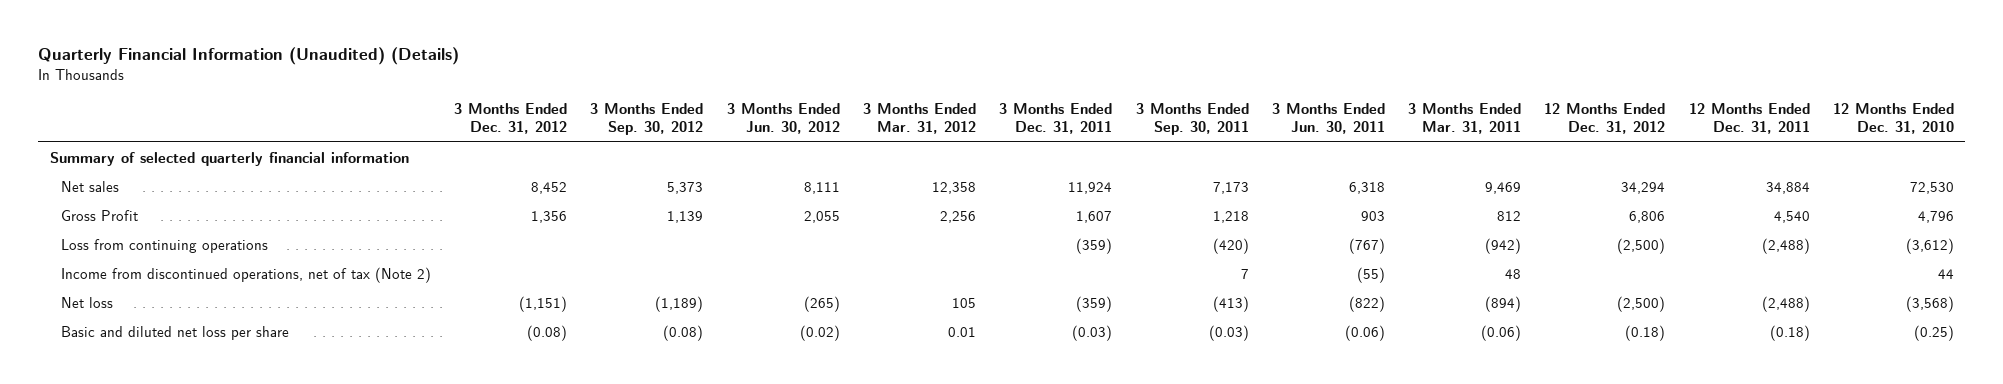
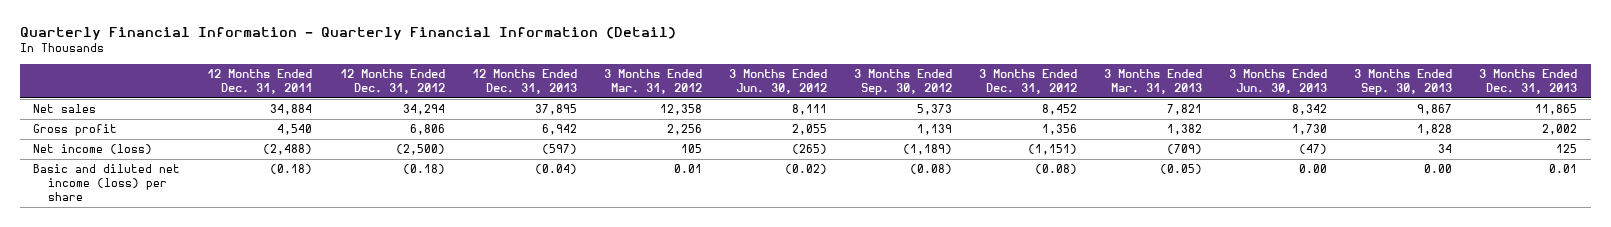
- Quarterly Financial Information (Unaudited) (Details)
+ Quarterly Financial Information - Quarterly Financial Information (Detail)
- | 3 Months Ended Dec. 31, 2012 | 3 Months Ended Sep. 30, 2012 | 3 Months Ended Jun. 30, 2012 | 3 Months Ended Mar. 31, 2012 | 3 Months Ended Dec. 31, 2011 | 3 Months Ended Sep. 30, 2011 | 3 Months Ended Jun. 30, 2011 | 3 Months Ended Mar. 31, 2011 | 12 Months Ended Dec. 31, 2012 | 12 Months Ended Dec. 31, 2011 | 12 Months Ended Dec. 31, 2010
+ | 12 Months Ended Dec. 31, 2011 | 12 Months Ended Dec. 31, 2012 | 12 Months Ended Dec. 31, 2013 | 3 Months Ended Mar. 31, 2012 | 3 Months Ended Jun. 30, 2012 | 3 Months Ended Sep. 30, 2012 | 3 Months Ended Dec. 31, 2012 | 3 Months Ended Mar. 31, 2013 | 3 Months Ended Jun. 30, 2013 | 3 Months Ended Sep. 30, 2013 | 3 Months Ended Dec. 31, 2013
- Summary of selected quarterly financial information
- Gross Profit | 1,356 | 1,139 | 2,055 | 2,256 | 1,607 | 1,218 | 903 | 812 | 6,806 | 4,540 | 4,796
- Loss from continuing operations | | | | | (359) | (420) | (767) | (942) | (2,500) | (2,488) | (3,612)
- Income from discontinued operations, net of tax (Note 2) | | | | | | 7 | (55) | 48 | | | 44
- Net loss | (1,151) | (1,189) | (265) | 105 | (359) | (413) | (822) | (894) | (2,500) | (2,488) | (3,568)
- Basic and diluted net loss per share | (0.08) | (0.08) | (0.02) | 0.01 | (0.03) | (0.03) | (0.06) | (0.06) | (0.18) | (0.18) | (0.25)
+ Gross profit | 4,540 | 6,806 | 6,942 | 2,256 | 2,055 | 1,139 | 1,356 | 1,382 | 1,730 | 1,828 | 2,002
+ Net income (loss) | (2,488) | (2,500) | (597) | 105 | (265) | (1,189) | (1,151) | (709) | (47) | 34 | 125
+ Basic and diluted net income (loss) per share | (0.18) | (0.18) | (0.04) | 0.01 | (0.02) | (0.08) | (0.08) | (0.05) | 0.00 | 0.00 | 0.01

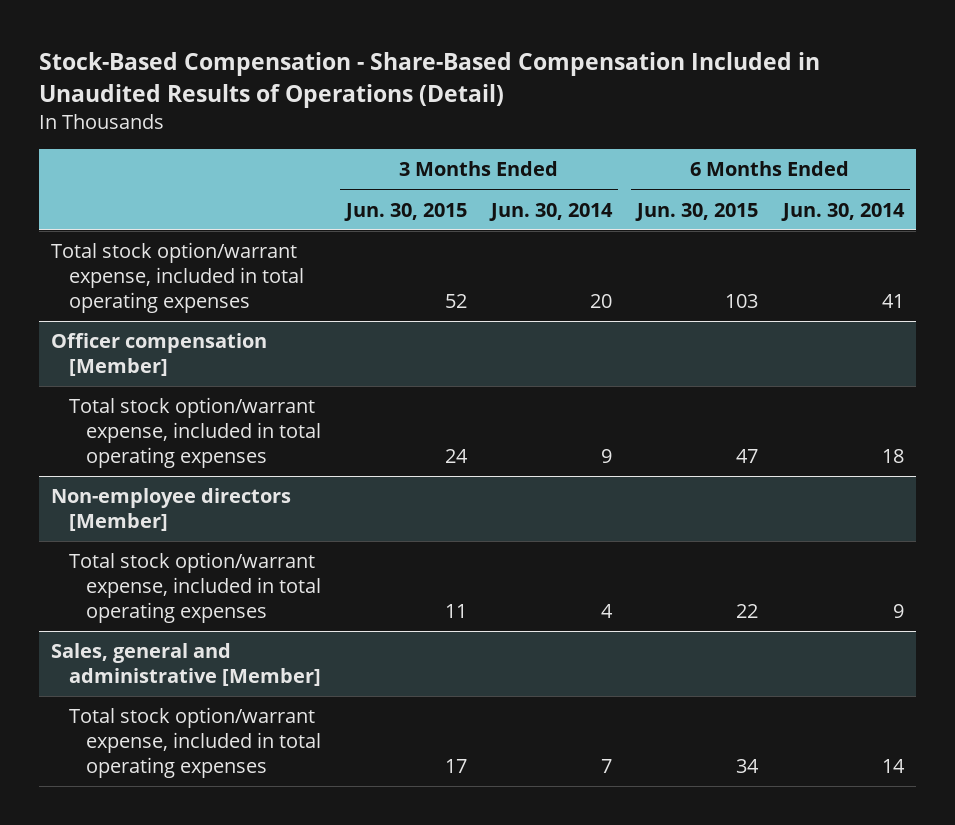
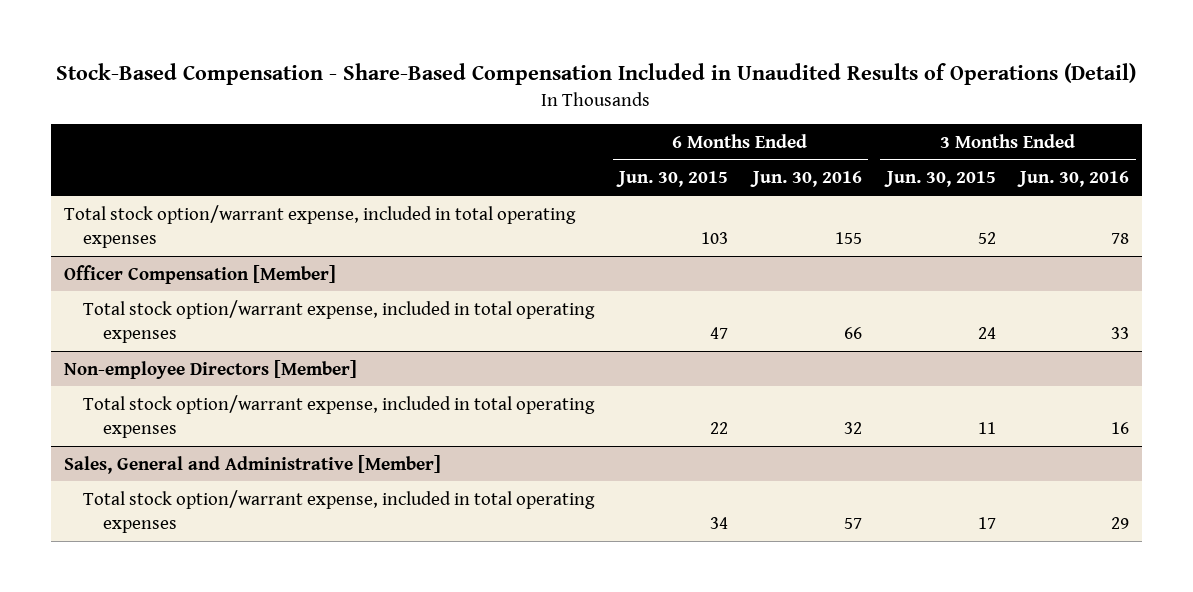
- | 3 Months Ended Jun. 30, 2015 | 3 Months Ended Jun. 30, 2014 | 6 Months Ended Jun. 30, 2015 | 6 Months Ended Jun. 30, 2014
+ | 6 Months Ended Jun. 30, 2015 | 6 Months Ended Jun. 30, 2016 | 3 Months Ended Jun. 30, 2015 | 3 Months Ended Jun. 30, 2016
- Officer compensation [Member]
+ Officer Compensation [Member]
- Non-employee directors [Member]
+ Non-employee Directors [Member]
- Sales, general and administrative [Member]
+ Sales, General and Administrative [Member]

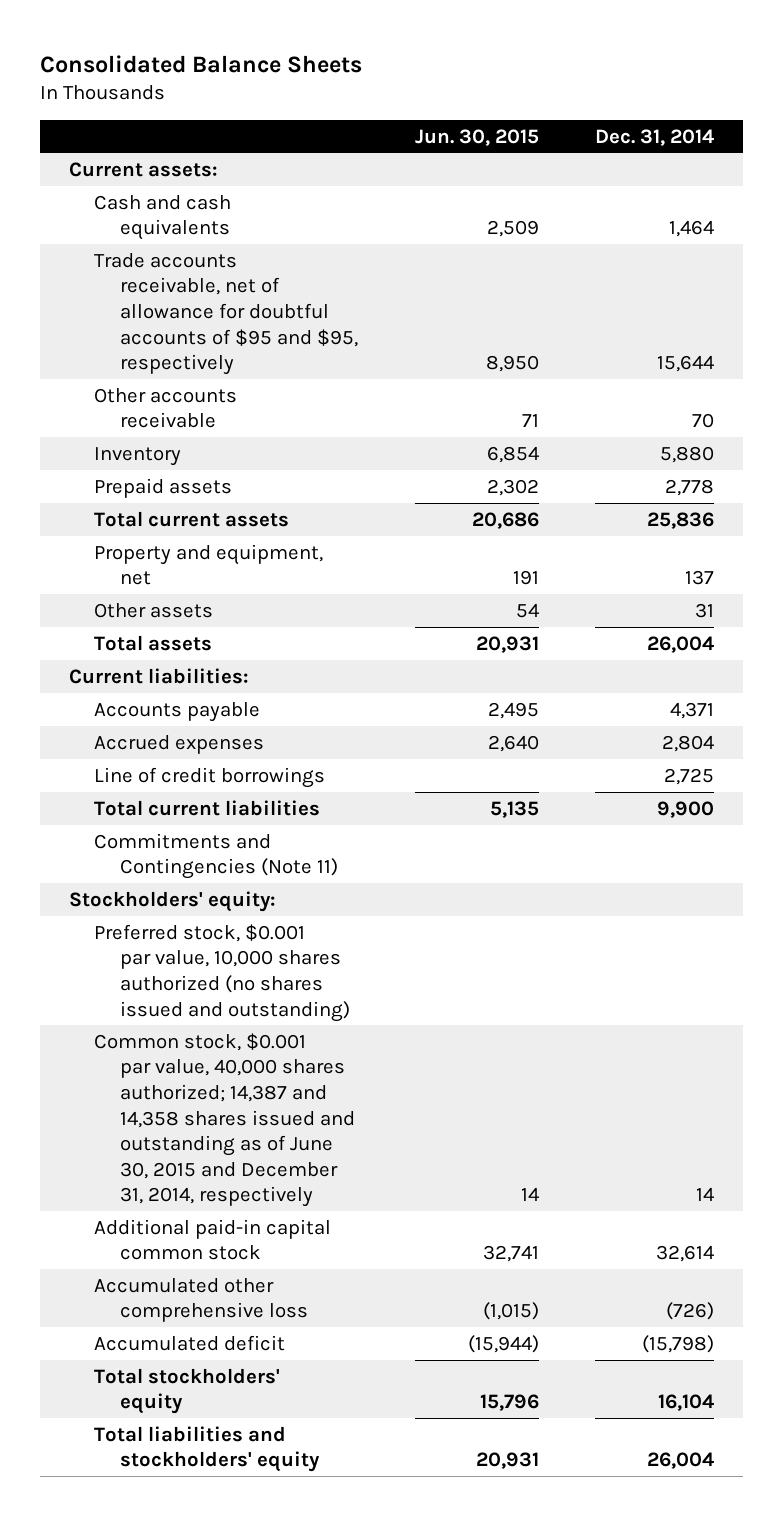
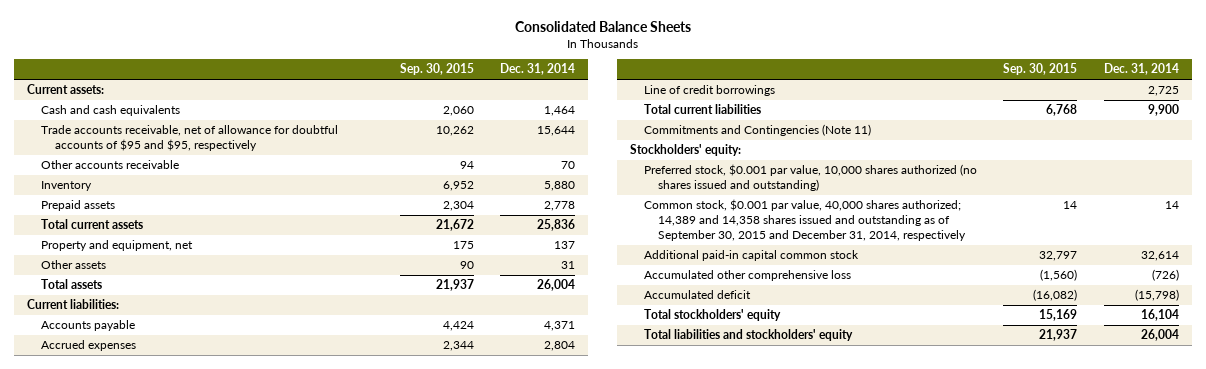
- | Jun. 30, 2015 | Dec. 31, 2014
+ | Sep. 30, 2015 | Dec. 31, 2014
- Common stock, $0.001 par value, 40,000 shares authorized; 14,387 and 14,358 shares issued and outstanding as of June 30, 2015 and December 31, 2014, respectively | 14 | 14
+ Common stock, $0.001 par value, 40,000 shares authorized; 14,389 and 14,358 shares issued and outstanding as of September 30, 2015 and December 31, 2014, respectively | 14 | 14

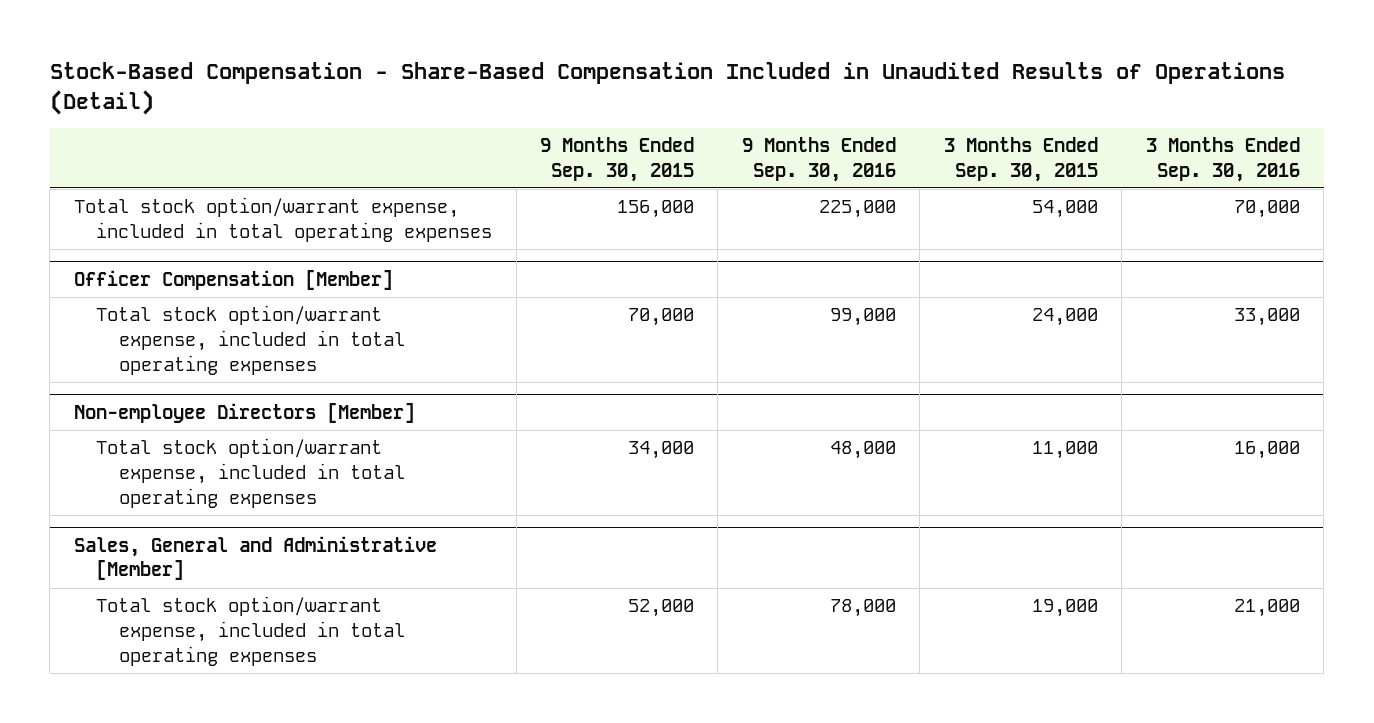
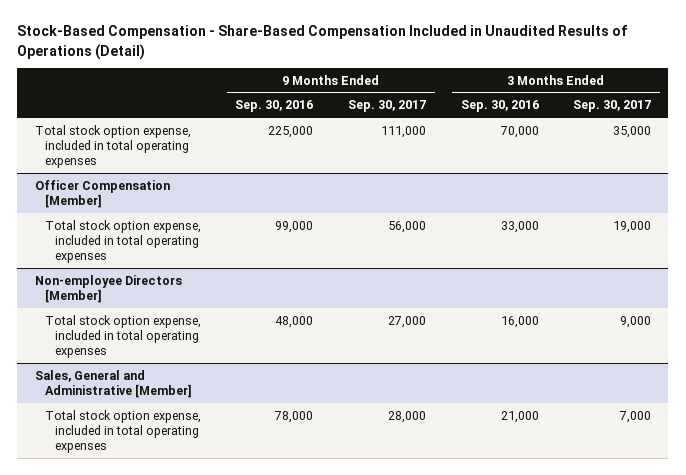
- | 9 Months Ended Sep. 30, 2015 | 9 Months Ended Sep. 30, 2016 | 3 Months Ended Sep. 30, 2015 | 3 Months Ended Sep. 30, 2016
+ | 9 Months Ended Sep. 30, 2016 | 9 Months Ended Sep. 30, 2017 | 3 Months Ended Sep. 30, 2016 | 3 Months Ended Sep. 30, 2017
- Total stock option/warrant expense, included in total operating expenses | 156,000 | 225,000 | 54,000 | 70,000
+ Total stock option expense, included in total operating expenses | 225,000 | 111,000 | 70,000 | 35,000
@ Officer Compensation [Member]
- Total stock option/warrant expense, included in total operating expenses | 70,000 | 99,000 | 24,000 | 33,000
+ Total stock option expense, included in total operating expenses | 99,000 | 56,000 | 33,000 | 19,000
@ Non-employee Directors [Member]
- Total stock option/warrant expense, included in total operating expenses | 34,000 | 48,000 | 11,000 | 16,000
+ Total stock option expense, included in total operating expenses | 48,000 | 27,000 | 16,000 | 9,000
@ Sales, General and Administrative [Member]
- Total stock option/warrant expense, included in total operating expenses | 52,000 | 78,000 | 19,000 | 21,000
+ Total stock option expense, included in total operating expenses | 78,000 | 28,000 | 21,000 | 7,000

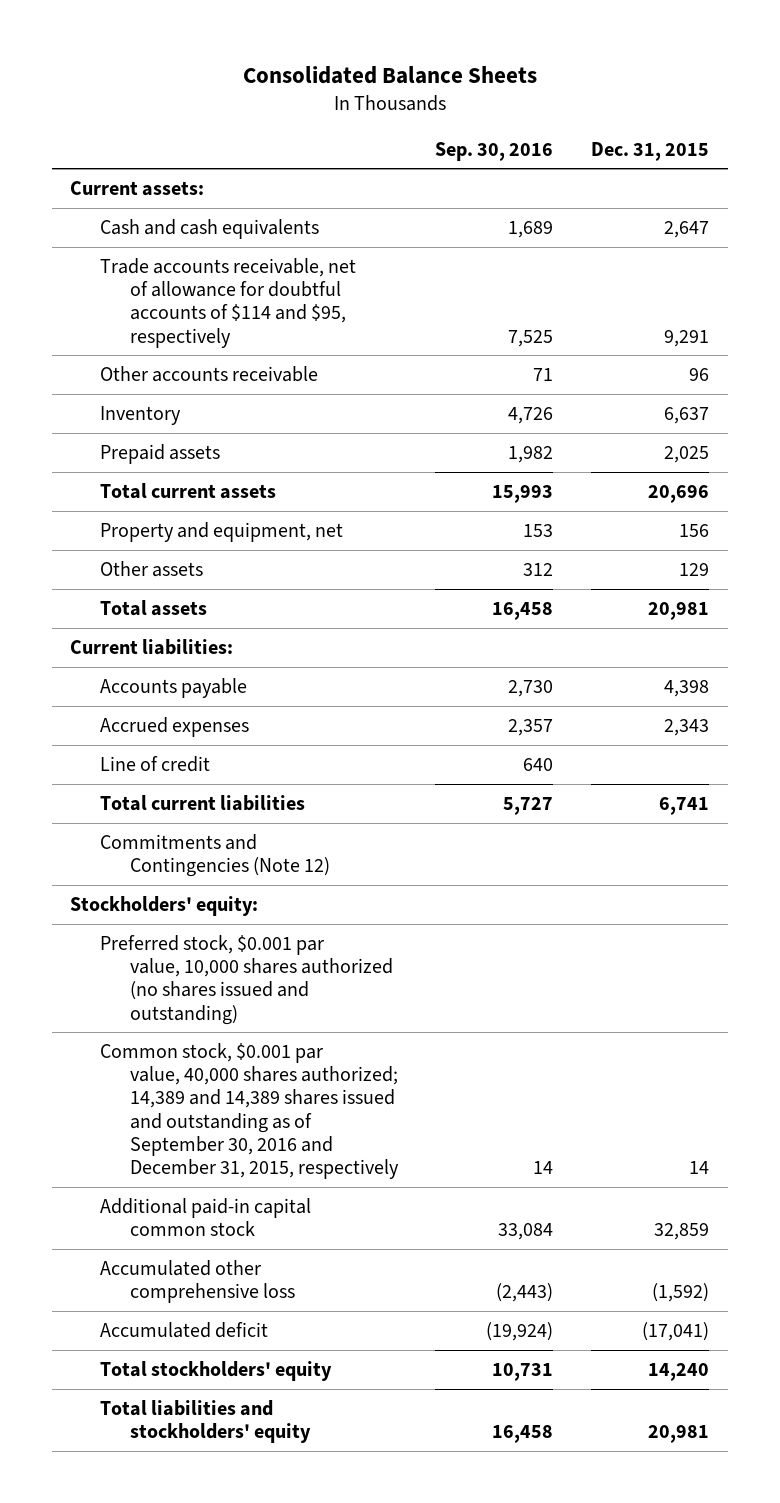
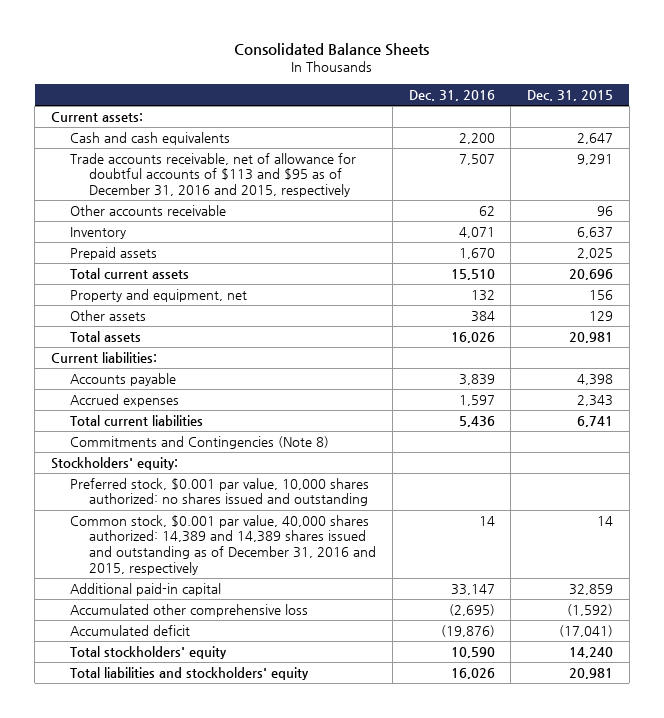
- | Sep. 30, 2016 | Dec. 31, 2015
+ | Dec. 31, 2016 | Dec. 31, 2015
- Trade accounts receivable, net of allowance for doubtful accounts of $114 and $95, respectively | 7,525 | 9,291
+ Trade accounts receivable, net of allowance for doubtful accounts of $113 and $95 as of December 31, 2016 and 2015, respectively | 7,507 | 9,291
- Line of credit | 640 |
- Commitments and Contingencies (Note 12)
+ Commitments and Contingencies (Note 8)
- Preferred stock, $0.001 par value, 10,000 shares authorized (no shares issued and outstanding)
- Common stock, $0.001 par value, 40,000 shares authorized; 14,389 and 14,389 shares issued and outstanding as of September 30, 2016 and December 31, 2015, respectively | 14 | 14
- Additional paid-in capital common stock | 33,084 | 32,859
+ Preferred stock, $0.001 par value, 10,000 shares authorized: no shares issued and outstanding
+ Common stock, $0.001 par value, 40,000 shares authorized: 14,389 and 14,389 shares issued and outstanding as of December 31, 2016 and 2015, respectively | 14 | 14
+ Additional paid-in capital | 33,147 | 32,859

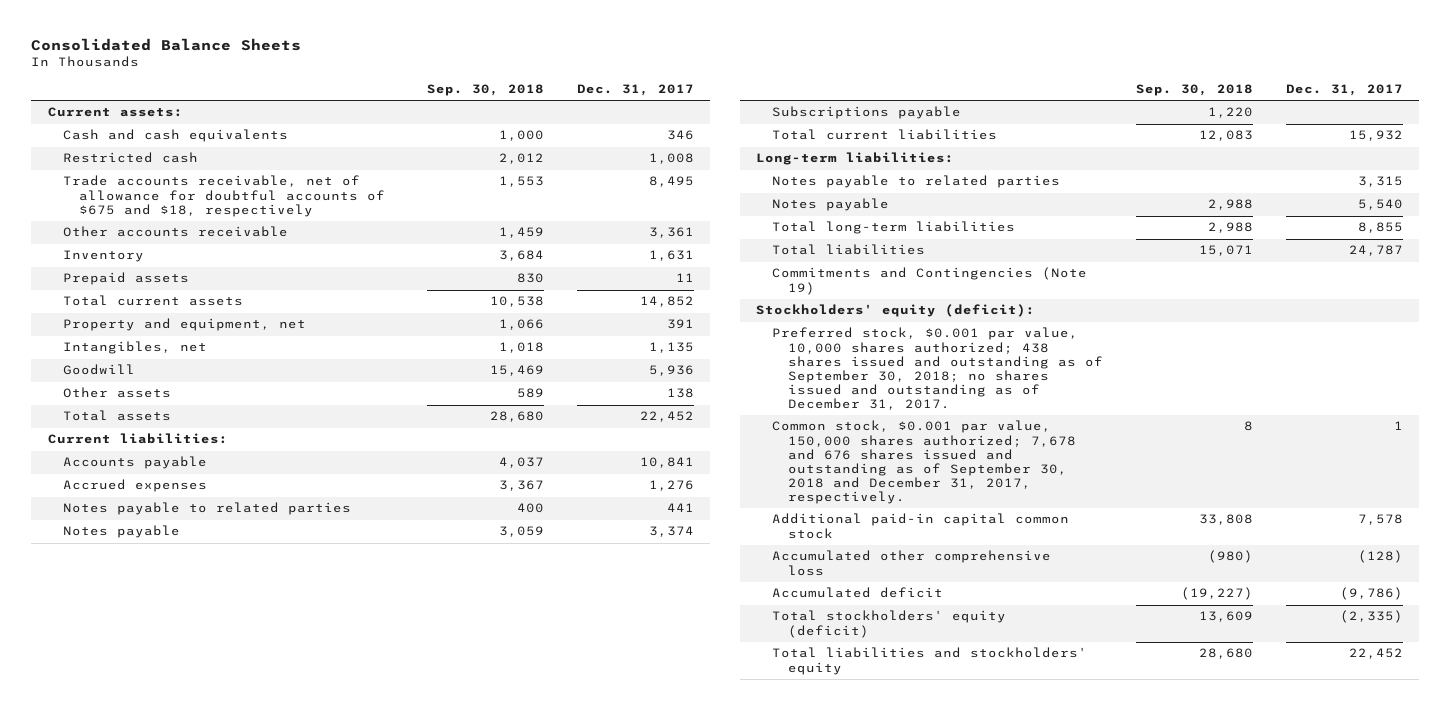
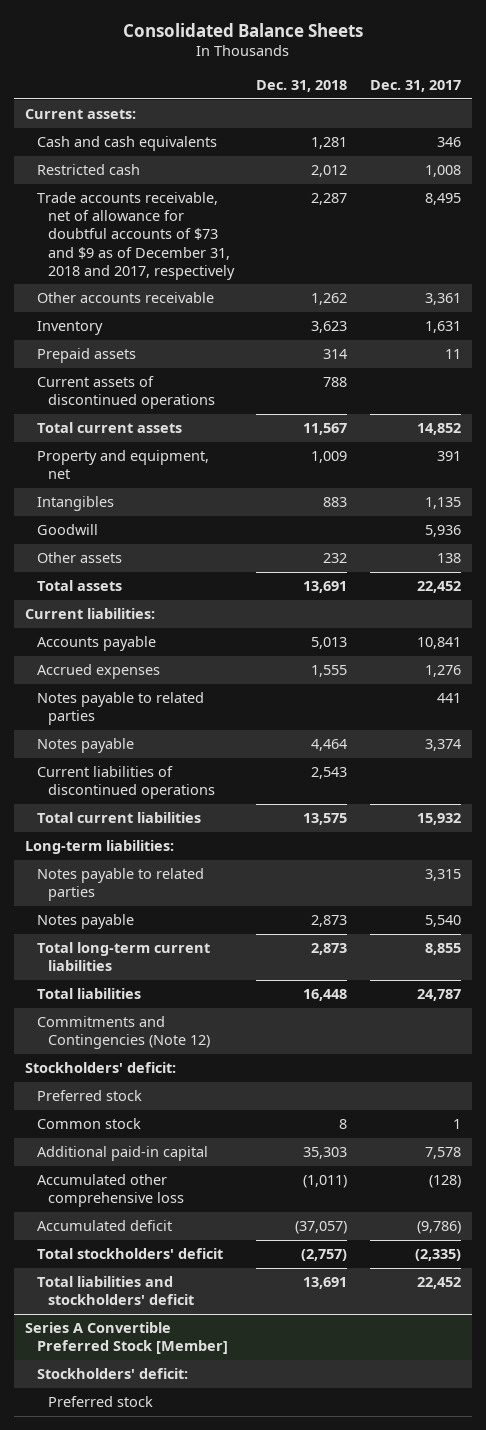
- | Sep. 30, 2018 | Dec. 31, 2017
+ | Dec. 31, 2018 | Dec. 31, 2017
- Trade accounts receivable, net of allowance for doubtful accounts of $675 and $18, respectively | 1,553 | 8,495
+ Trade accounts receivable, net of allowance for doubtful accounts of $73 and $9 as of December 31, 2018 and 2017, respectively | 2,287 | 8,495
+ Current assets of discontinued operations | 788 |
- Intangibles, net | 1,018 | 1,135
+ Intangibles | 883 | 1,135
- Subscriptions payable | 1,220 |
+ Current liabilities of discontinued operations | 2,543 |
- Total long-term liabilities | 2,988 | 8,855
+ Total long-term current liabilities | 2,873 | 8,855
- Commitments and Contingencies (Note 19)
- Stockholders' equity (deficit):
- Preferred stock, $0.001 par value, 10,000 shares authorized; 438 shares issued and outstanding as of September 30, 2018; no shares issued and outstanding as of December 31, 2017.
- Common stock, $0.001 par value, 150,000 shares authorized; 7,678 and 676 shares issued and outstanding as of September 30, 2018 and December 31, 2017, respectively. | 8 | 1
- Additional paid-in capital common stock | 33,808 | 7,578
+ Commitments and Contingencies (Note 12)
+ Stockholders' deficit:
+ Preferred stock
+ Common stock | 8 | 1
+ Additional paid-in capital | 35,303 | 7,578
- Total stockholders' equity (deficit) | 13,609 | (2,335)
- Total liabilities and stockholders' equity | 28,680 | 22,452
+ Total stockholders' deficit | (2,757) | (2,335)
+ Total liabilities and stockholders' deficit | 13,691 | 22,452
+ Series A Convertible Preferred Stock [Member]
+ Stockholders' deficit:
+ Preferred stock

